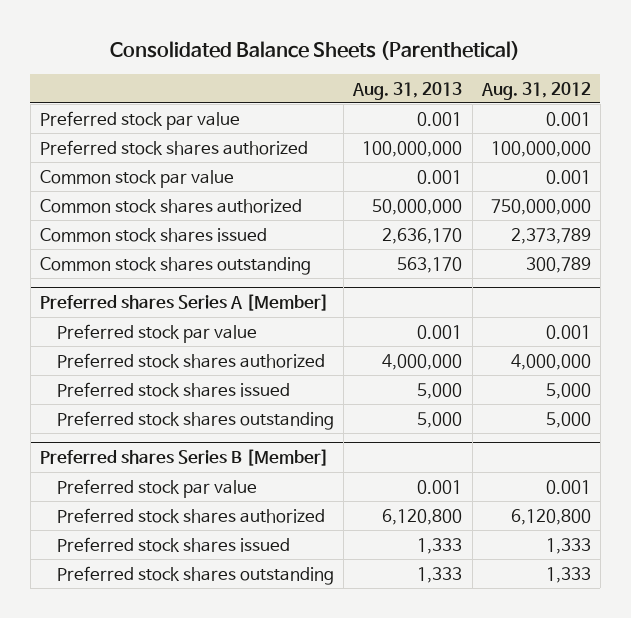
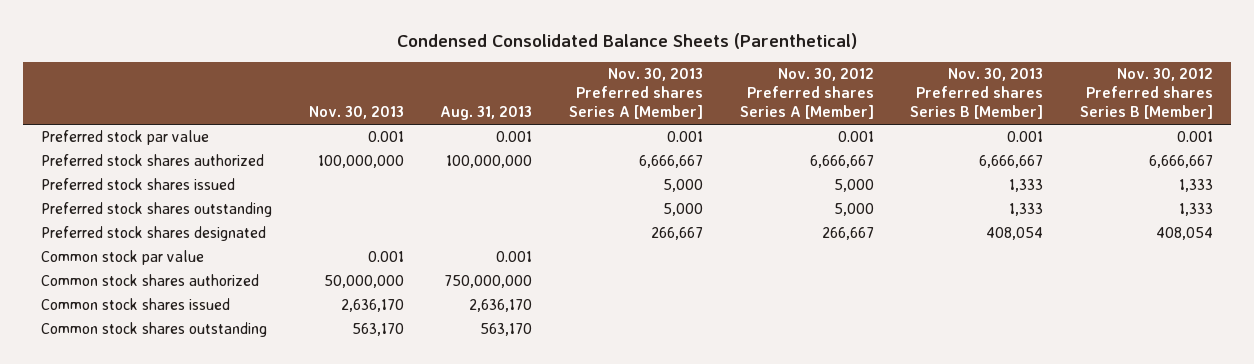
- Consolidated Balance Sheets (Parenthetical)
+ Condensed Consolidated Balance Sheets (Parenthetical)
- | Aug. 31, 2013 | Aug. 31, 2012
+ | Nov. 30, 2013 | Aug. 31, 2013 | Nov. 30, 2013 Preferred shares Series A [Member] | Nov. 30, 2012 Preferred shares Series A [Member] | Nov. 30, 2013 Preferred shares Series B [Member] | Nov. 30, 2012 Preferred shares Series B [Member]
+ Preferred stock shares issued | | | 5,000 | 5,000 | 1,333 | 1,333
+ Preferred stock shares outstanding | | | 5,000 | 5,000 | 1,333 | 1,333
+ Preferred stock shares designated | | | 266,667 | 266,667 | 408,054 | 408,054
- Common stock shares authorized | 50,000,000 | 750,000,000
+ Common stock shares authorized | 50,000,000 | 750,000,000 | | | |
- Preferred shares Series A [Member]
- Preferred stock par value | 0.001 | 0.001
- Preferred stock shares authorized | 4,000,000 | 4,000,000
- Preferred stock shares issued | 5,000 | 5,000
- Preferred stock shares outstanding | 5,000 | 5,000
- Preferred shares Series B [Member]
- Preferred stock par value | 0.001 | 0.001
- Preferred stock shares authorized | 6,120,800 | 6,120,800
- Preferred stock shares issued | 1,333 | 1,333
- Preferred stock shares outstanding | 1,333 | 1,333

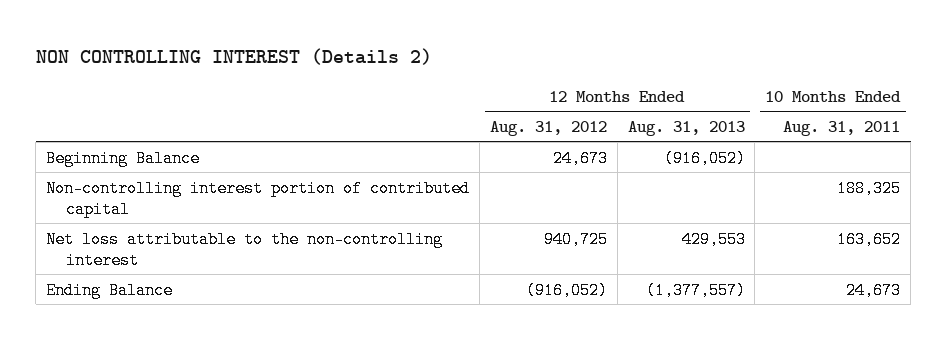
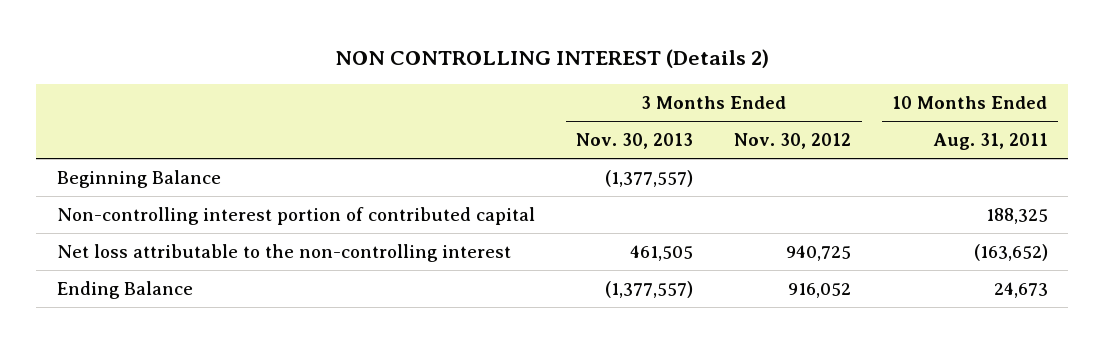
- | 12 Months Ended Aug. 31, 2012 | 12 Months Ended Aug. 31, 2013 | 10 Months Ended Aug. 31, 2011
+ | 3 Months Ended Nov. 30, 2013 | 3 Months Ended Nov. 30, 2012 | 10 Months Ended Aug. 31, 2011
- Net loss attributable to the non-controlling interest | 940,725 | 429,553 | 163,652
+ Net loss attributable to the non-controlling interest | 461,505 | 940,725 | (163,652)

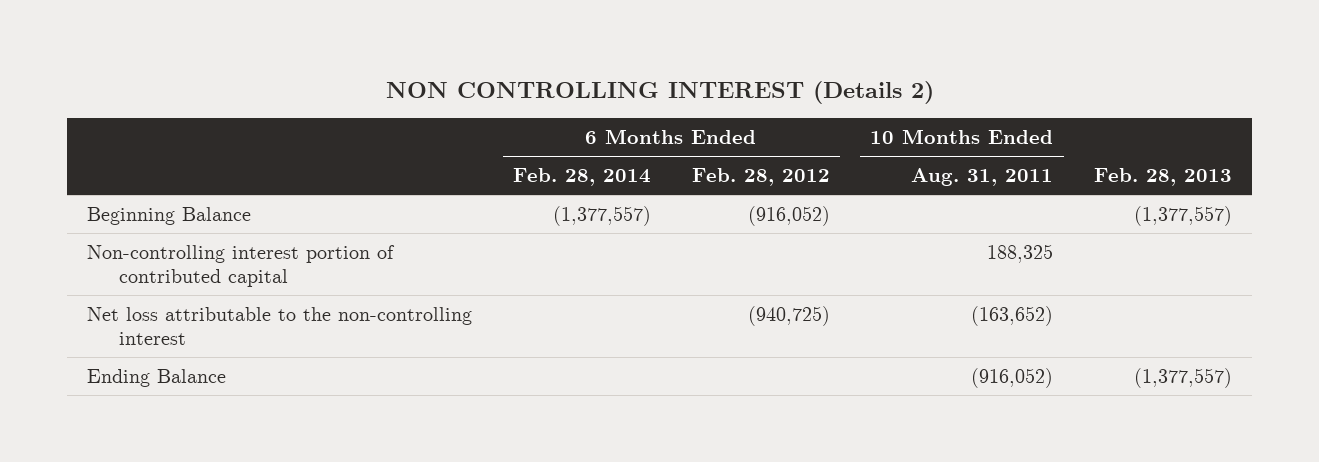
- | 3 Months Ended Nov. 30, 2013 | 3 Months Ended Nov. 30, 2012 | 10 Months Ended Aug. 31, 2011
+ | 6 Months Ended Feb. 28, 2014 | 6 Months Ended Feb. 28, 2012 | 10 Months Ended Aug. 31, 2011 | Feb. 28, 2013
- Ending Balance | (1,377,557) | 916,052 | 24,673
+ Ending Balance | | | (916,052) | (1,377,557)

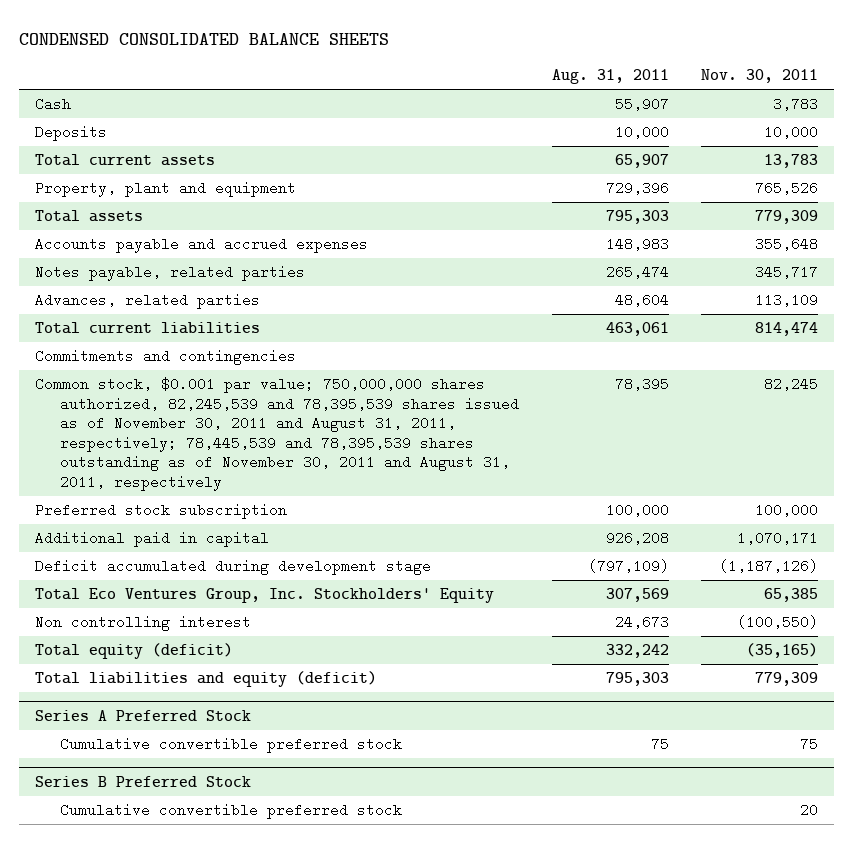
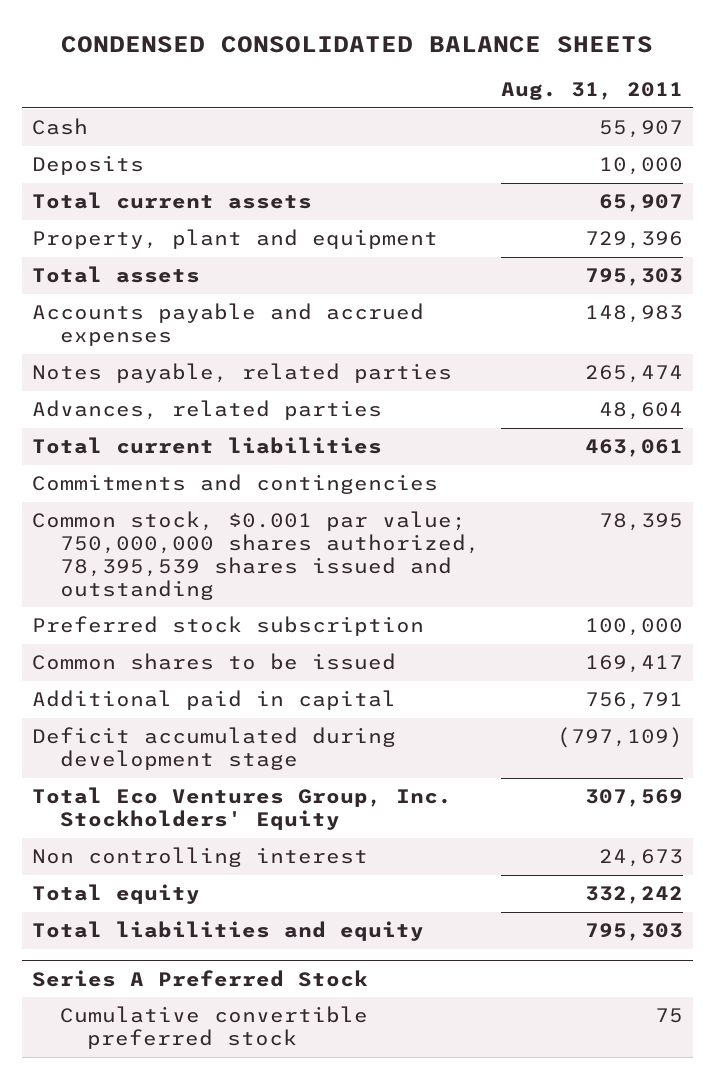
- | Aug. 31, 2011 | Nov. 30, 2011
+ | Aug. 31, 2011
- Common stock, $0.001 par value; 750,000,000 shares authorized, 82,245,539 and 78,395,539 shares issued as of November 30, 2011 and August 31, 2011, respectively; 78,445,539 and 78,395,539 shares outstanding as of November 30, 2011 and August 31, 2011, respectively | 78,395 | 82,245
+ Common stock, $0.001 par value; 750,000,000 shares authorized, 78,395,539 shares issued and outstanding | 78,395
- Additional paid in capital | 926,208 | 1,070,171
+ Common shares to be issued | 169,417
+ Additional paid in capital | 756,791
- Total equity (deficit) | 332,242 | (35,165)
- Total liabilities and equity (deficit) | 795,303 | 779,309
+ Total equity | 332,242
+ Total liabilities and equity | 795,303
- Series B Preferred Stock
- Cumulative convertible preferred stock | | 20

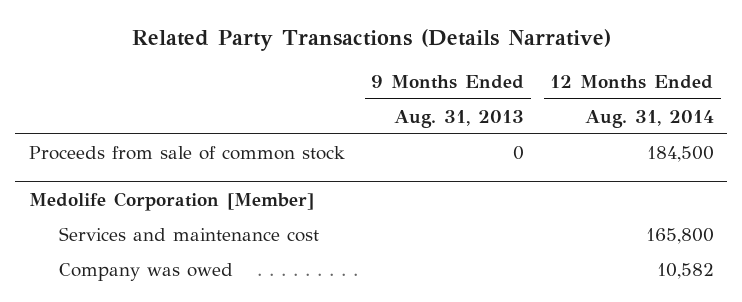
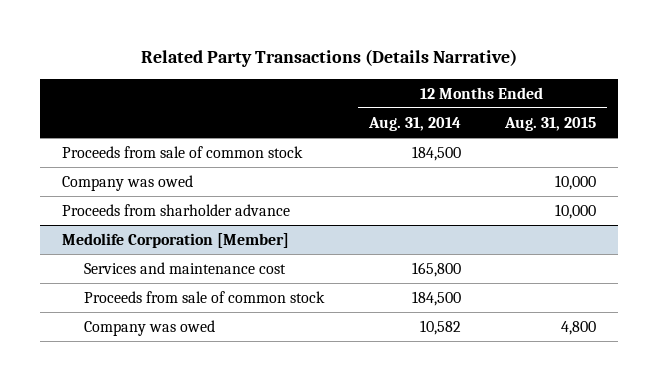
- | 9 Months Ended Aug. 31, 2013 | 12 Months Ended Aug. 31, 2014
+ | 12 Months Ended Aug. 31, 2014 | 12 Months Ended Aug. 31, 2015
+ Company was owed | | 10,000
+ Proceeds from sharholder advance | | 10,000
@ Medolife Corporation [Member]
+ Proceeds from sale of common stock | 184,500 |

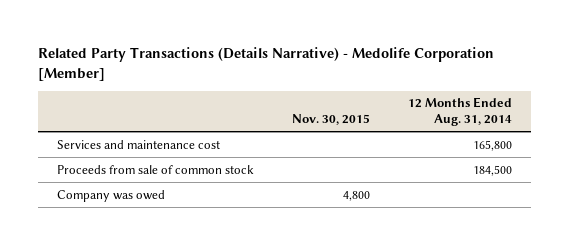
- Related Party Transactions (Details Narrative)
+ Related Party Transactions (Details Narrative) - Medolife Corporation [Member]
- | 12 Months Ended Aug. 31, 2014 | 12 Months Ended Aug. 31, 2015
+ | Nov. 30, 2015 | 12 Months Ended Aug. 31, 2014
- Proceeds from sale of common stock | 184,500 |
- Proceeds from sharholder advance | | 10,000
- Medolife Corporation [Member]
- Company was owed | 10,582 | 4,800
moved down: Company was owed | 4,800 |

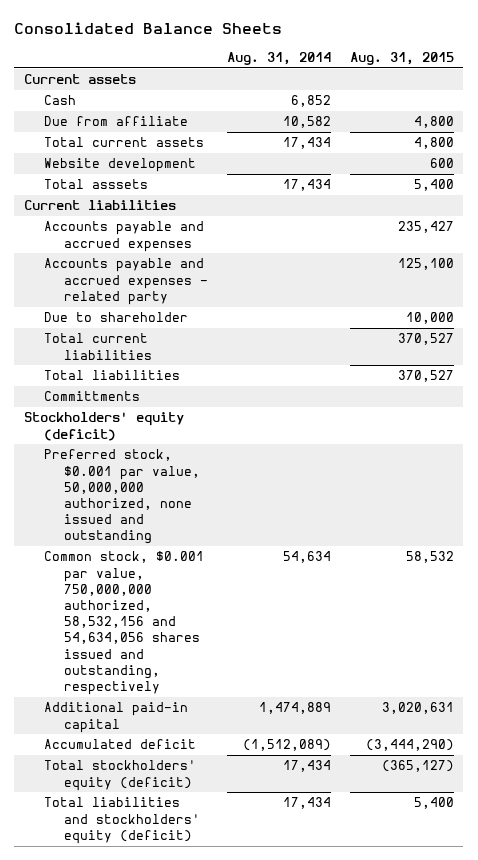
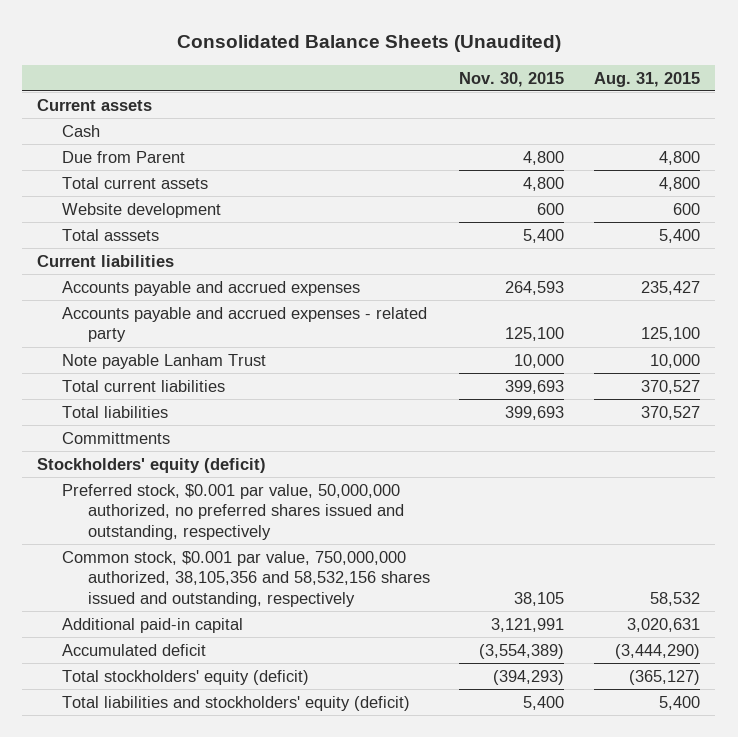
- Consolidated Balance Sheets
+ Consolidated Balance Sheets (Unaudited)
- | Aug. 31, 2014 | Aug. 31, 2015
+ | Nov. 30, 2015 | Aug. 31, 2015
- Due from affiliate | 10,582 | 4,800
+ Due from Parent | 4,800 | 4,800
- Due to shareholder | | 10,000
+ Note payable Lanham Trust | 10,000 | 10,000
- Preferred stock, $0.001 par value, 50,000,000 authorized, none issued and outstanding
- Common stock, $0.001 par value, 750,000,000 authorized, 58,532,156 and 54,634,056 shares issued and outstanding, respectively | 54,634 | 58,532
+ Preferred stock, $0.001 par value, 50,000,000 authorized, no preferred shares issued and outstanding, respectively
+ Common stock, $0.001 par value, 750,000,000 authorized, 38,105,356 and 58,532,156 shares issued and outstanding, respectively | 38,105 | 58,532

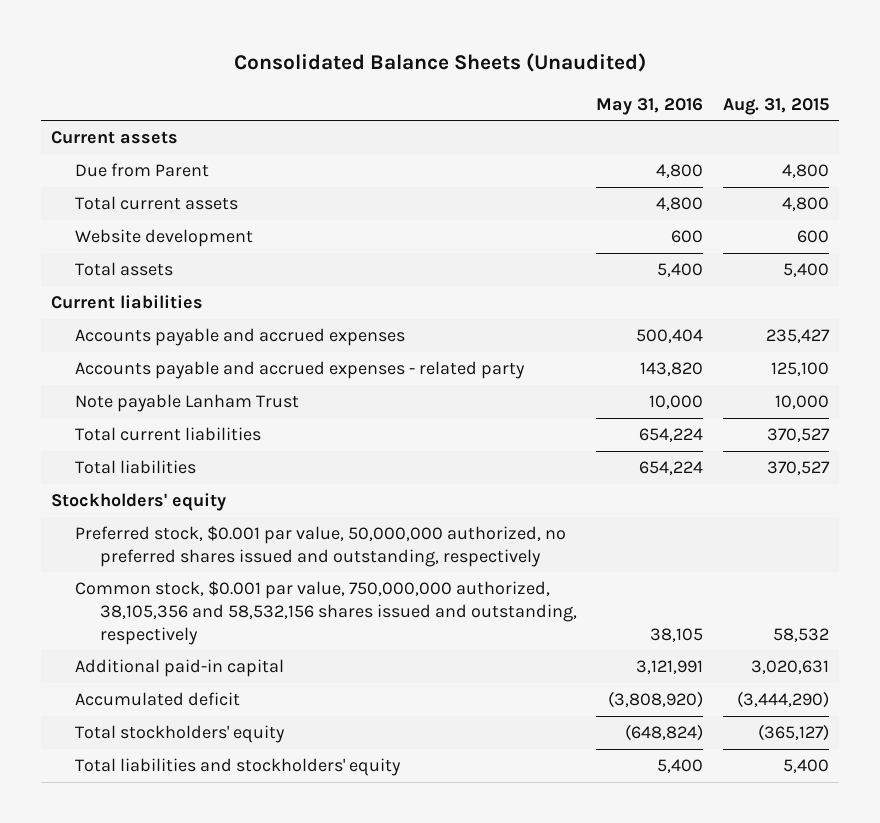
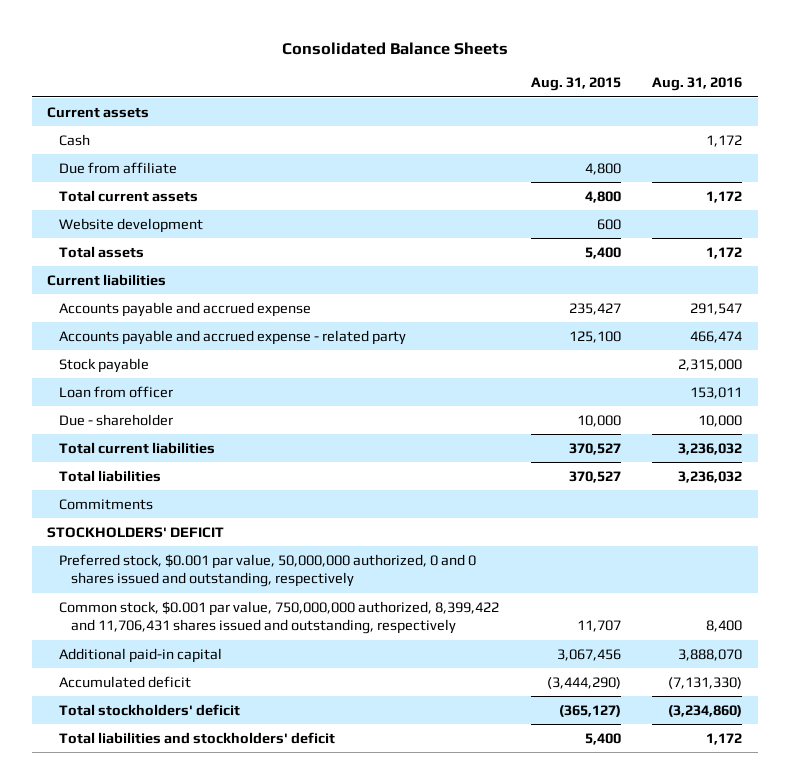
- Consolidated Balance Sheets (Unaudited)
+ Consolidated Balance Sheets
- | May 31, 2016 | Aug. 31, 2015
+ | Aug. 31, 2015 | Aug. 31, 2016
- Due from Parent | 4,800 | 4,800
+ Cash | | 1,172
+ Due from affiliate | 4,800 |
- Accounts payable and accrued expenses | 500,404 | 235,427
- Accounts payable and accrued expenses - related party | 143,820 | 125,100
- Note payable Lanham Trust | 10,000 | 10,000
+ Accounts payable and accrued expense | 235,427 | 291,547
+ Accounts payable and accrued expense - related party | 125,100 | 466,474
+ Stock payable | | 2,315,000
+ Loan from officer | | 153,011
+ Due - shareholder | 10,000 | 10,000
- Stockholders' equity
- Preferred stock, $0.001 par value, 50,000,000 authorized, no preferred shares issued and outstanding, respectively
- Common stock, $0.001 par value, 750,000,000 authorized, 38,105,356 and 58,532,156 shares issued and outstanding, respectively | 38,105 | 58,532
- Additional paid-in capital | 3,121,991 | 3,020,631
+ Commitments
+ STOCKHOLDERS' DEFICIT
+ Preferred stock, $0.001 par value, 50,000,000 authorized, 0 and 0 shares issued and outstanding, respectively
+ Common stock, $0.001 par value, 750,000,000 authorized, 8,399,422 and 11,706,431 shares issued and outstanding, respectively | 11,707 | 8,400
+ Additional paid-in capital | 3,067,456 | 3,888,070
- Total stockholders' equity | (648,824) | (365,127)
- Total liabilities and stockholders' equity | 5,400 | 5,400
+ Total stockholders' deficit | (365,127) | (3,234,860)
+ Total liabilities and stockholders' deficit | 5,400 | 1,172

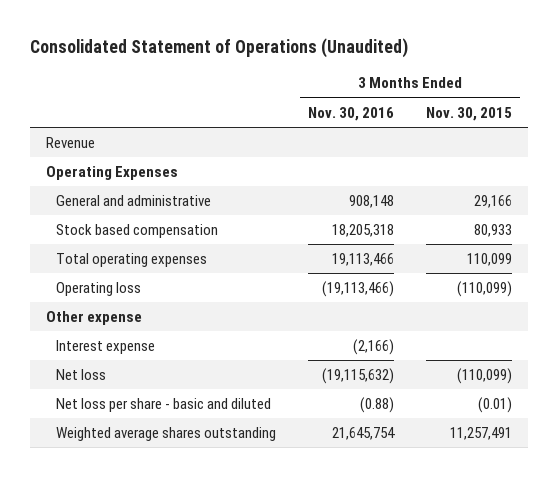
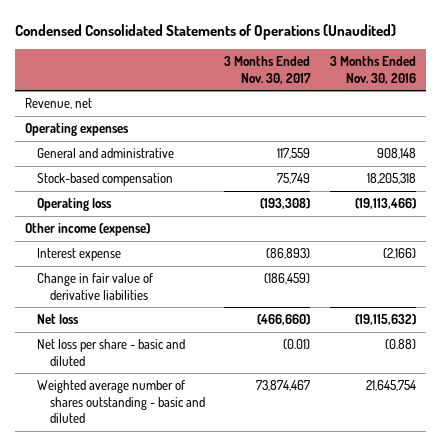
- Consolidated Statement of Operations (Unaudited)
+ Condensed Consolidated Statements of Operations (Unaudited)
- | 3 Months Ended Nov. 30, 2016 | 3 Months Ended Nov. 30, 2015
+ | 3 Months Ended Nov. 30, 2017 | 3 Months Ended Nov. 30, 2016
- Revenue
- Operating Expenses
+ Revenue, net
+ Operating expenses
- Stock based compensation | 18,205,318 | 80,933
- Total operating expenses | 19,113,466 | 110,099
+ Stock-based compensation | 75,749 | 18,205,318
- Other expense
+ Other income (expense)
+ Change in fair value of derivative liabilities | (186,459) |
- Weighted average shares outstanding | 21,645,754 | 11,257,491
+ Weighted average number of shares outstanding - basic and diluted | 73,874,467 | 21,645,754

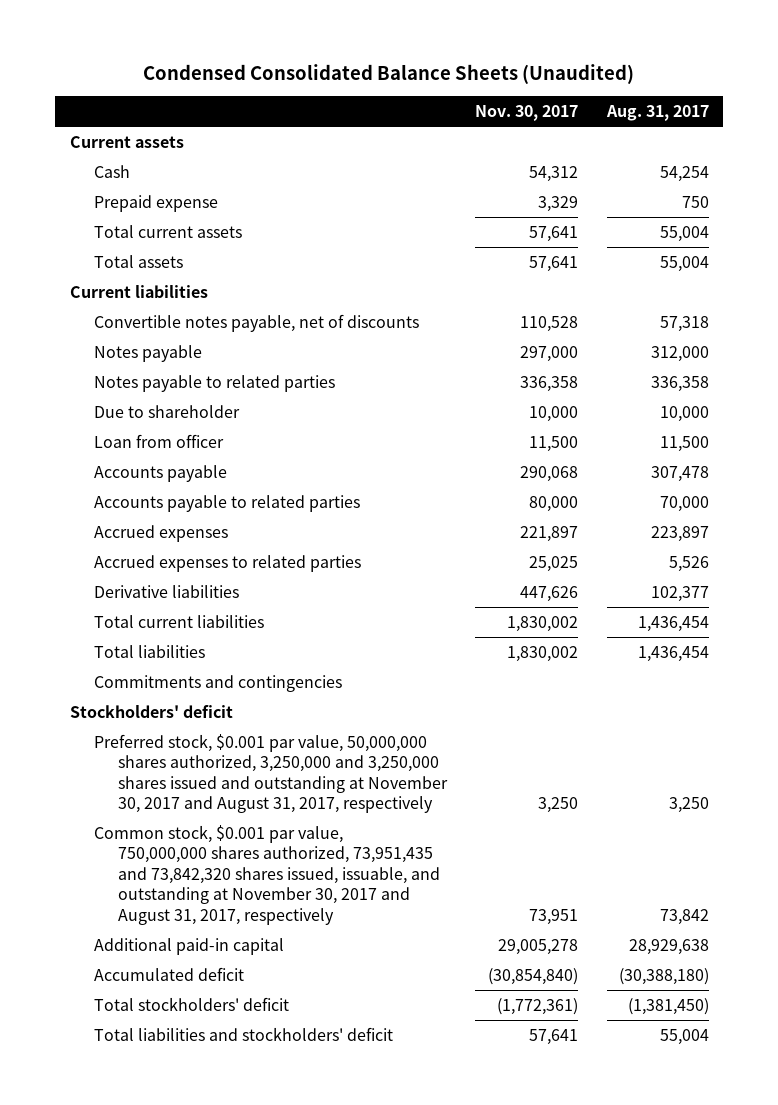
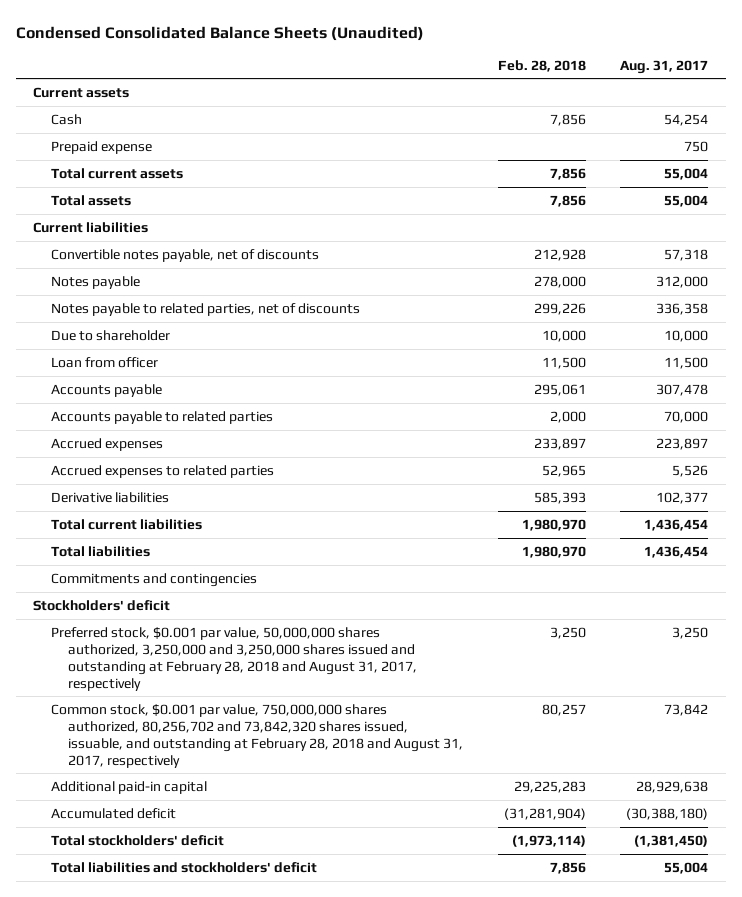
- | Nov. 30, 2017 | Aug. 31, 2017
+ | Feb. 28, 2018 | Aug. 31, 2017
- Notes payable to related parties | 336,358 | 336,358
+ Notes payable to related parties, net of discounts | 299,226 | 336,358
- Preferred stock, $0.001 par value, 50,000,000 shares authorized, 3,250,000 and 3,250,000 shares issued and outstanding at November 30, 2017 and August 31, 2017, respectively | 3,250 | 3,250
- Common stock, $0.001 par value, 750,000,000 shares authorized, 73,951,435 and 73,842,320 shares issued, issuable, and outstanding at November 30, 2017 and August 31, 2017, respectively | 73,951 | 73,842
+ Preferred stock, $0.001 par value, 50,000,000 shares authorized, 3,250,000 and 3,250,000 shares issued and outstanding at February 28, 2018 and August 31, 2017, respectively | 3,250 | 3,250
+ Common stock, $0.001 par value, 750,000,000 shares authorized, 80,256,702 and 73,842,320 shares issued, issuable, and outstanding at February 28, 2018 and August 31, 2017, respectively | 80,257 | 73,842

